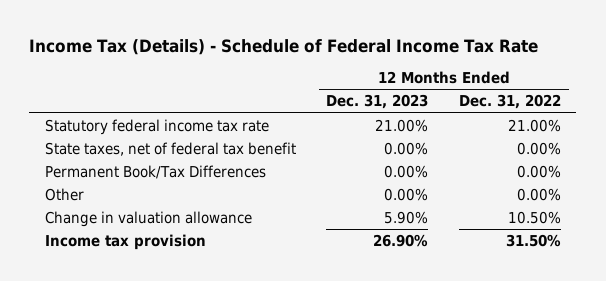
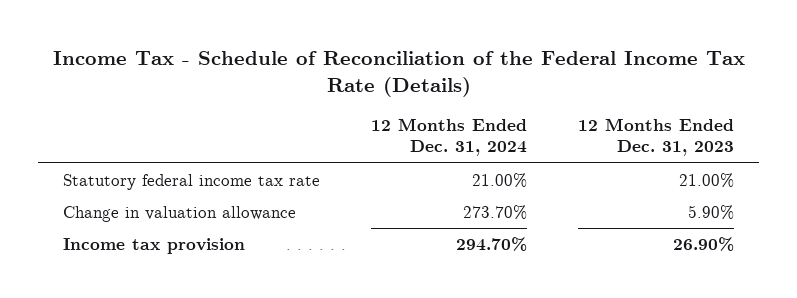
- Income Tax (Details) - Schedule of Federal Income Tax Rate
+ Income Tax - Schedule of Reconciliation of the Federal Income Tax Rate (Details)
- | 12 Months Ended Dec. 31, 2023 | 12 Months Ended Dec. 31, 2022
+ | 12 Months Ended Dec. 31, 2024 | 12 Months Ended Dec. 31, 2023
- State taxes, net of federal tax benefit | 0.00% | 0.00%
- Permanent Book/Tax Differences | 0.00% | 0.00%
- Other | 0.00% | 0.00%

